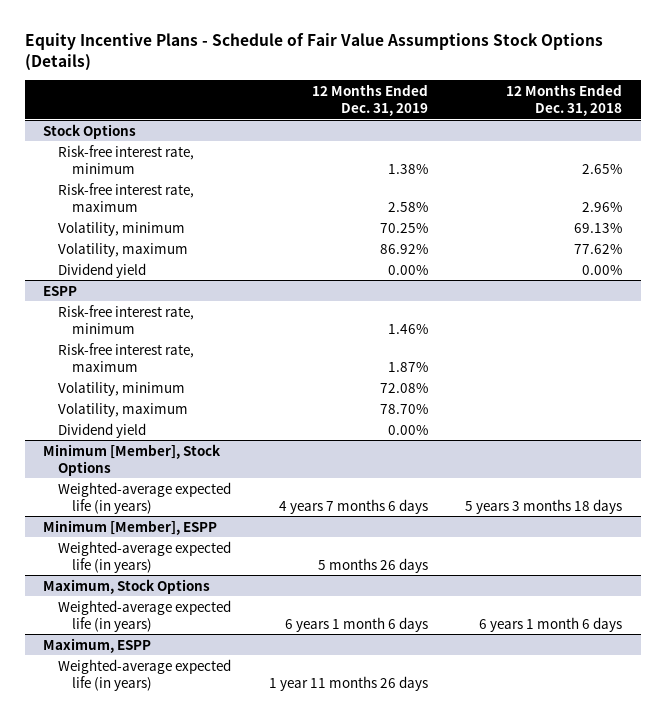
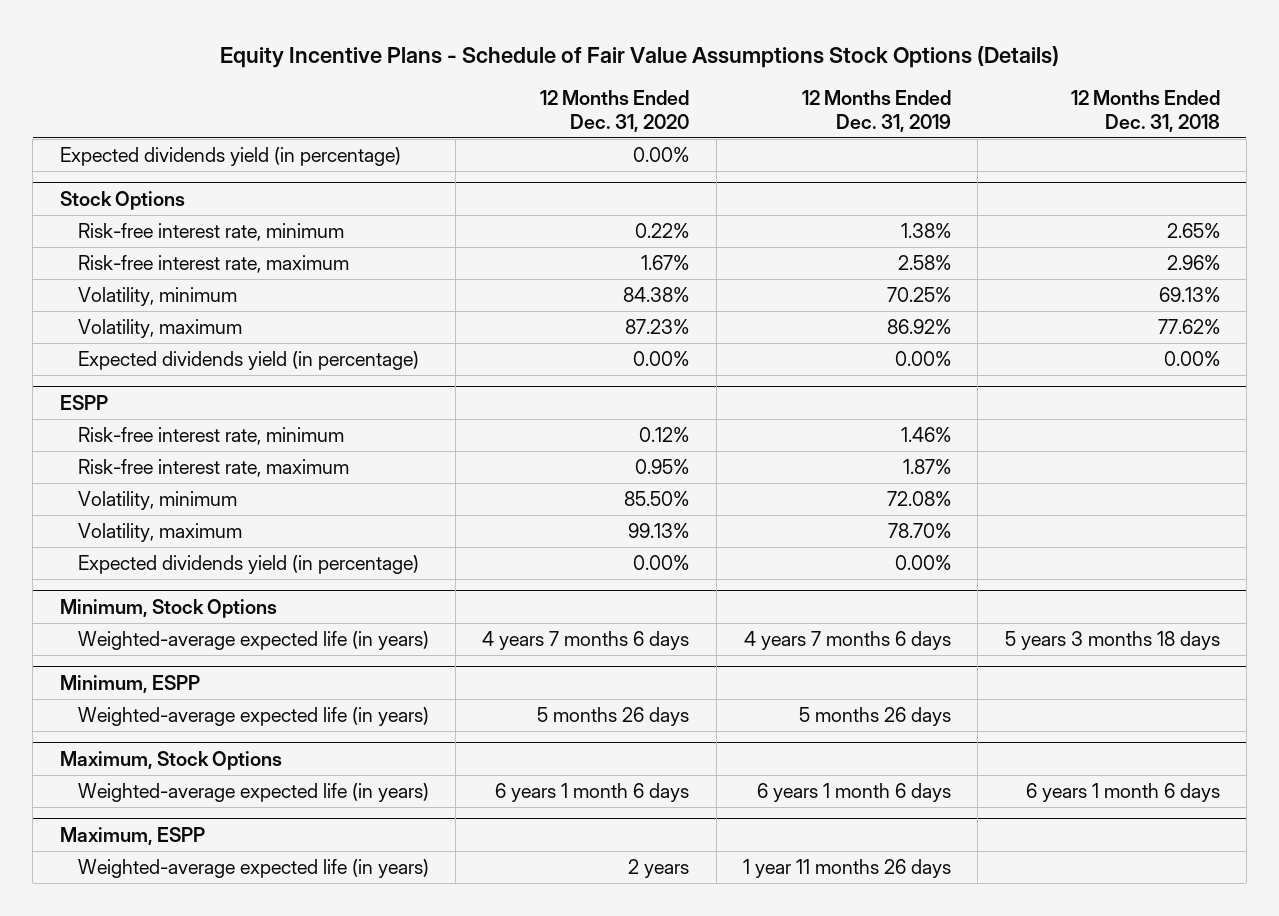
- | 12 Months Ended Dec. 31, 2019 | 12 Months Ended Dec. 31, 2018
+ | 12 Months Ended Dec. 31, 2020 | 12 Months Ended Dec. 31, 2019 | 12 Months Ended Dec. 31, 2018
+ Expected dividends yield (in percentage) | 0.00% | |
@ Stock Options
- Dividend yield | 0.00% | 0.00%
+ Expected dividends yield (in percentage) | 0.00% | 0.00% | 0.00%
@ ESPP
- Dividend yield | 0.00% |
- Minimum [Member], Stock Options
@ ESPP
+ Expected dividends yield (in percentage) | 0.00% | 0.00% |
+ Minimum, Stock Options
- Minimum [Member], ESPP
+ Minimum, ESPP

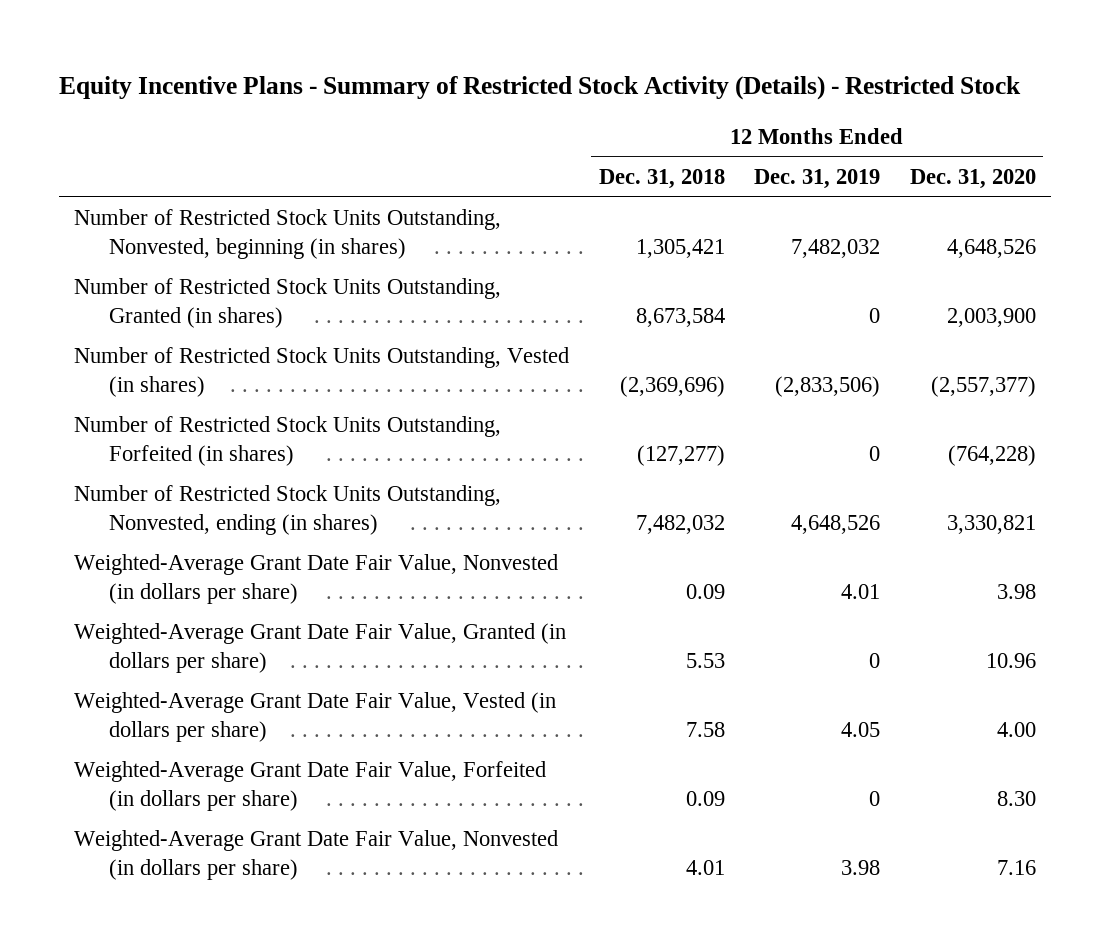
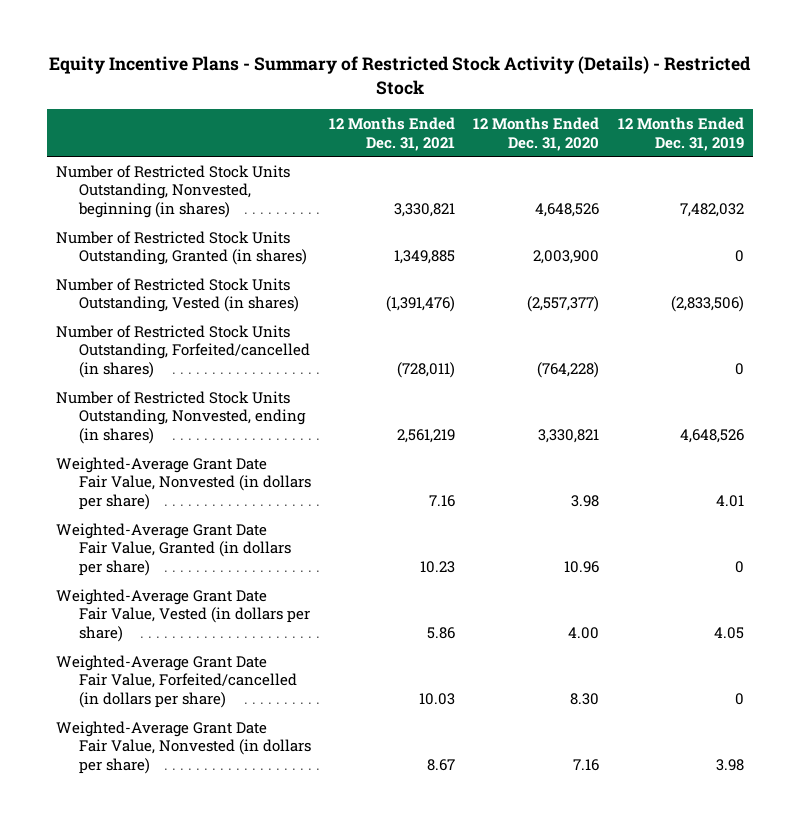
- | 12 Months Ended Dec. 31, 2018 | 12 Months Ended Dec. 31, 2019 | 12 Months Ended Dec. 31, 2020
+ | 12 Months Ended Dec. 31, 2021 | 12 Months Ended Dec. 31, 2020 | 12 Months Ended Dec. 31, 2019
- Number of Restricted Stock Units Outstanding, Forfeited (in shares) | (127,277) | 0 | (764,228)
+ Number of Restricted Stock Units Outstanding, Forfeited/cancelled (in shares) | (728,011) | (764,228) | 0
- Weighted-Average Grant Date Fair Value, Forfeited (in dollars per share) | 0.09 | 0 | 8.30
+ Weighted-Average Grant Date Fair Value, Forfeited/cancelled (in dollars per share) | 10.03 | 8.30 | 0

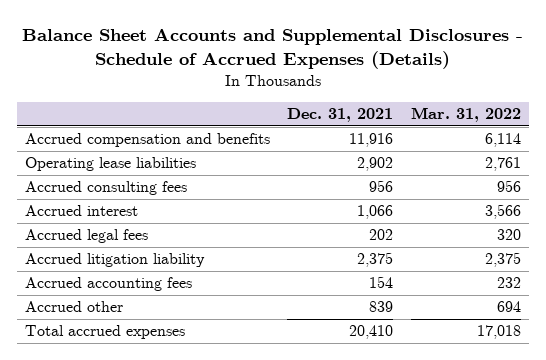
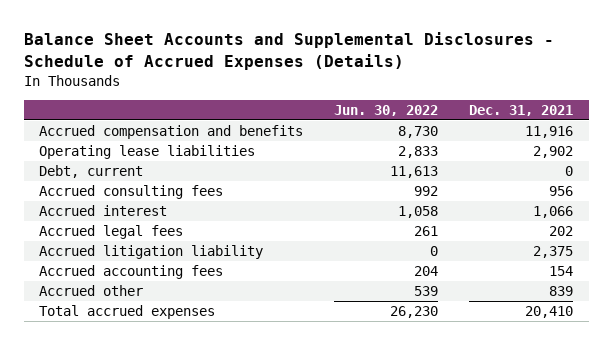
- | Dec. 31, 2021 | Mar. 31, 2022
+ | Jun. 30, 2022 | Dec. 31, 2021
+ Debt, current | 11,613 | 0

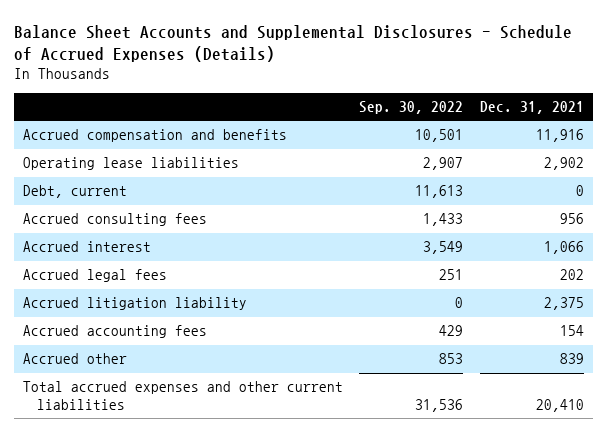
- | Jun. 30, 2022 | Dec. 31, 2021
+ | Sep. 30, 2022 | Dec. 31, 2021
- Total accrued expenses | 26,230 | 20,410
+ Total accrued expenses and other current liabilities | 31,536 | 20,410

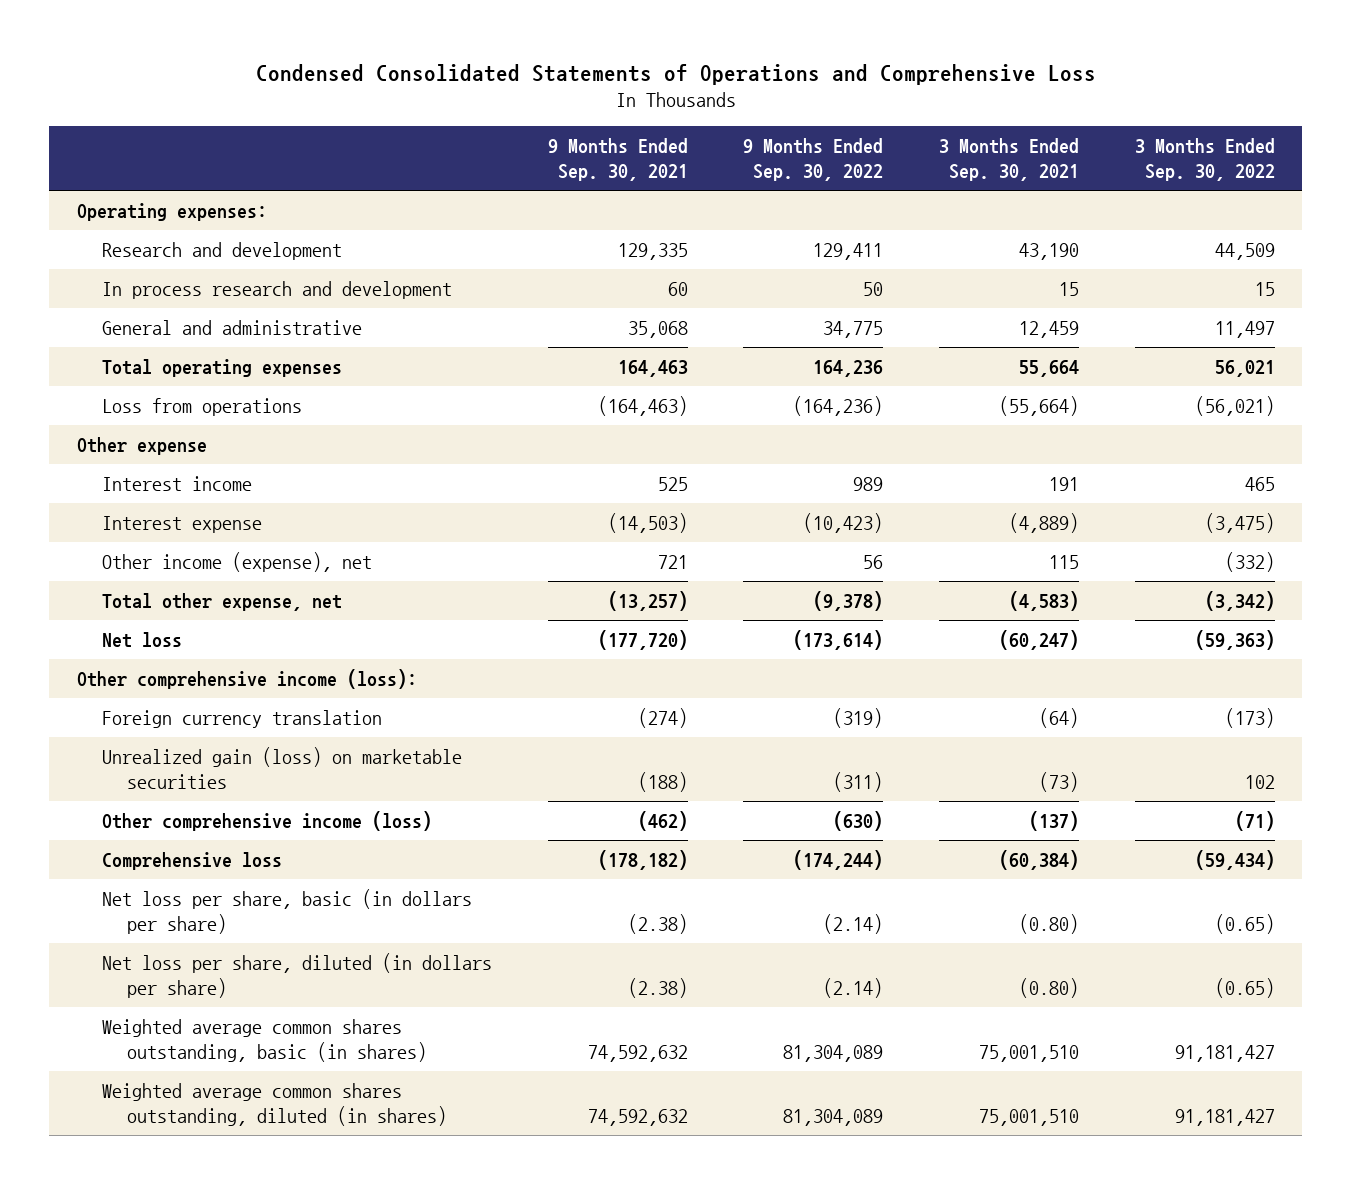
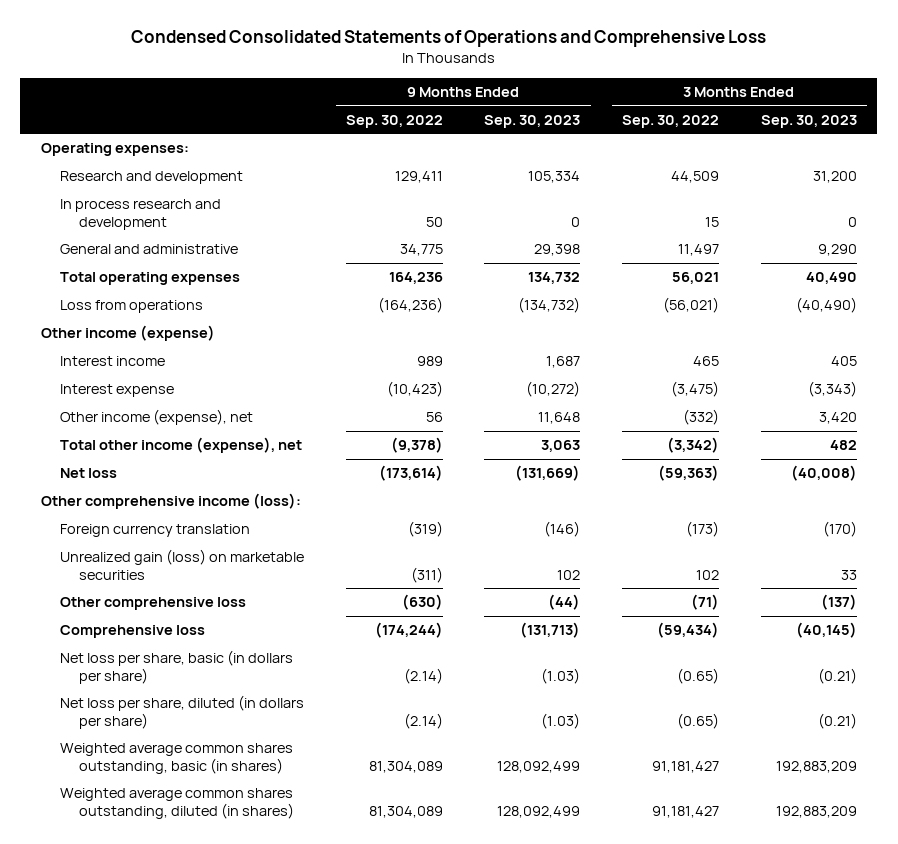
- | 9 Months Ended Sep. 30, 2021 | 9 Months Ended Sep. 30, 2022 | 3 Months Ended Sep. 30, 2021 | 3 Months Ended Sep. 30, 2022
+ | 9 Months Ended Sep. 30, 2022 | 9 Months Ended Sep. 30, 2023 | 3 Months Ended Sep. 30, 2022 | 3 Months Ended Sep. 30, 2023
- Other expense
+ Other income (expense)
- Total other expense, net | (13,257) | (9,378) | (4,583) | (3,342)
+ Total other income (expense), net | (9,378) | 3,063 | (3,342) | 482
- Other comprehensive income (loss) | (462) | (630) | (137) | (71)
+ Other comprehensive loss | (630) | (44) | (71) | (137)

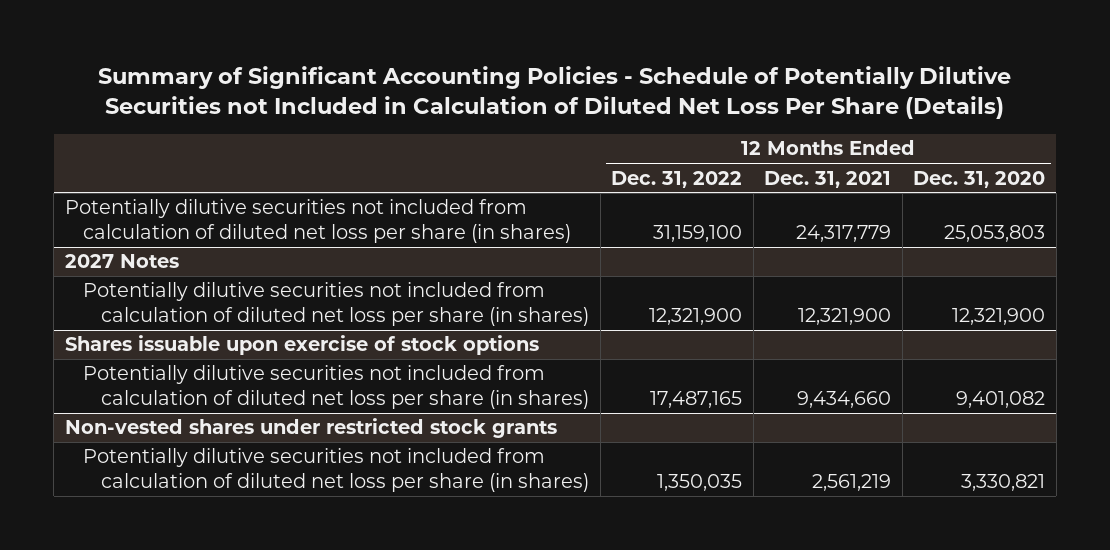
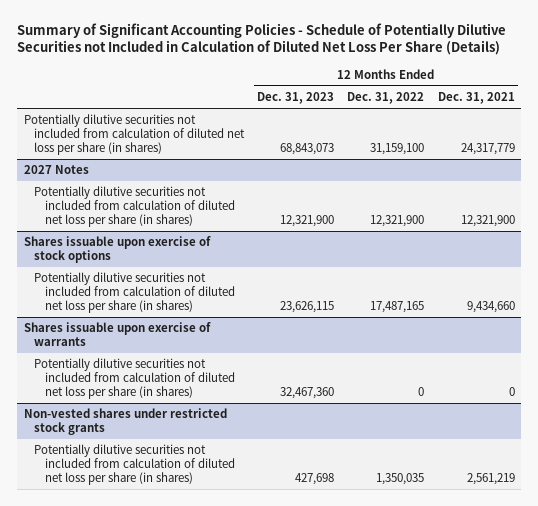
- | 12 Months Ended Dec. 31, 2022 | 12 Months Ended Dec. 31, 2021 | 12 Months Ended Dec. 31, 2020
+ | 12 Months Ended Dec. 31, 2023 | 12 Months Ended Dec. 31, 2022 | 12 Months Ended Dec. 31, 2021
+ Shares issuable upon exercise of warrants
+ Potentially dilutive securities not included from calculation of diluted net loss per share (in shares) | 32,467,360 | 0 | 0

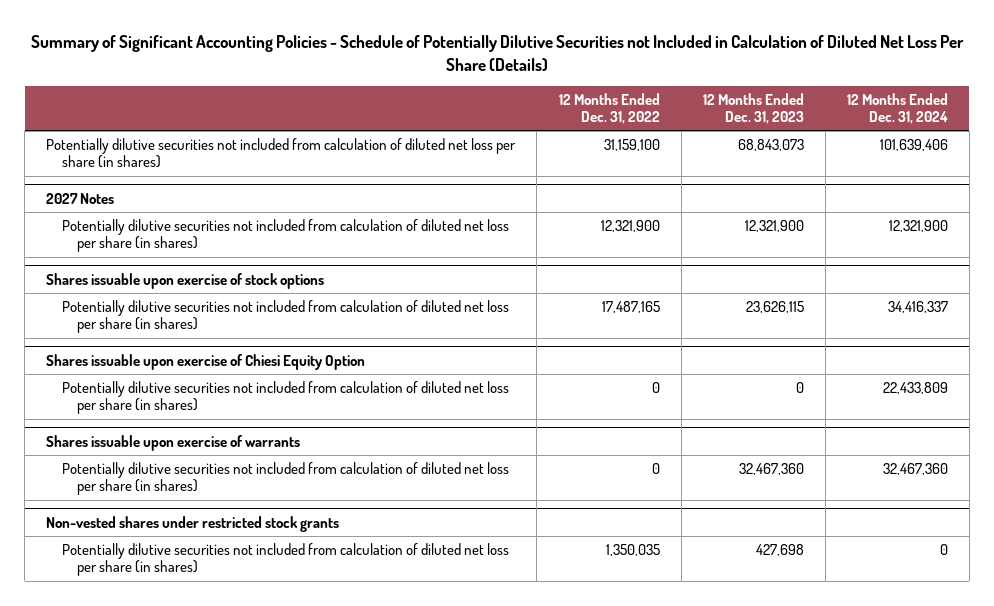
- | 12 Months Ended Dec. 31, 2023 | 12 Months Ended Dec. 31, 2022 | 12 Months Ended Dec. 31, 2021
+ | 12 Months Ended Dec. 31, 2022 | 12 Months Ended Dec. 31, 2023 | 12 Months Ended Dec. 31, 2024
+ Shares issuable upon exercise of Chiesi Equity Option
+ Potentially dilutive securities not included from calculation of diluted net loss per share (in shares) | 0 | 0 | 22,433,809

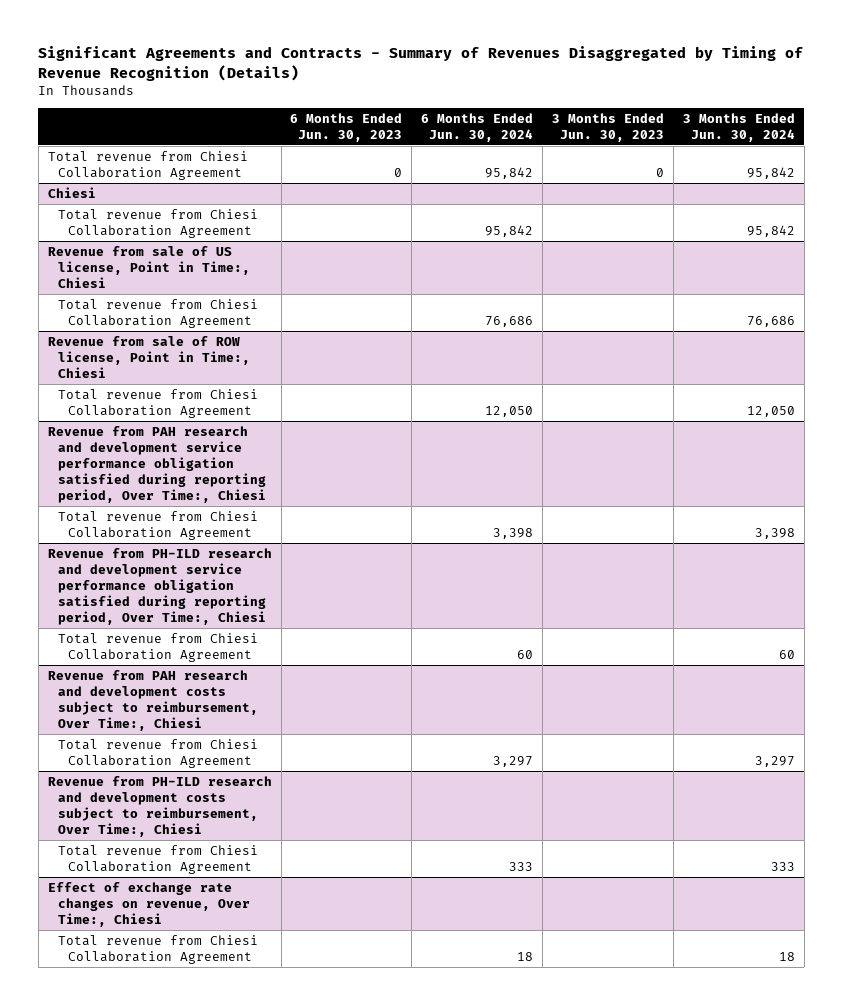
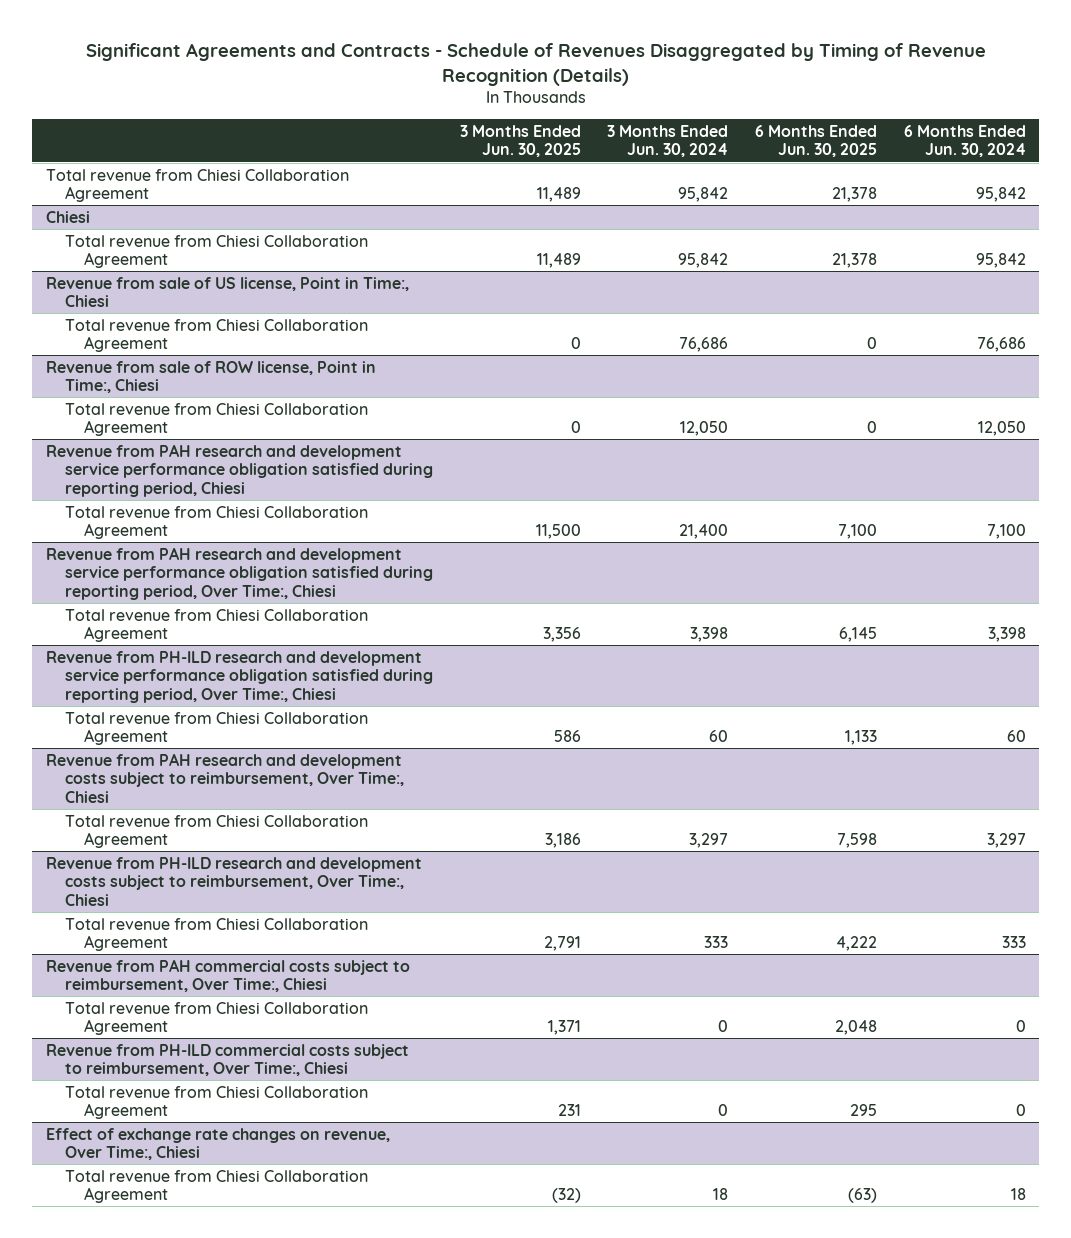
- Significant Agreements and Contracts - Summary of Revenues Disaggregated by Timing of Revenue Recognition (Details)
+ Significant Agreements and Contracts - Schedule of Revenues Disaggregated by Timing of Revenue Recognition (Details)
- | 6 Months Ended Jun. 30, 2023 | 6 Months Ended Jun. 30, 2024 | 3 Months Ended Jun. 30, 2023 | 3 Months Ended Jun. 30, 2024
+ | 3 Months Ended Jun. 30, 2025 | 3 Months Ended Jun. 30, 2024 | 6 Months Ended Jun. 30, 2025 | 6 Months Ended Jun. 30, 2024
+ Revenue from PAH research and development service performance obligation satisfied during reporting period, Chiesi
+ Total revenue from Chiesi Collaboration Agreement | 11,500 | 21,400 | 7,100 | 7,100
+ Revenue from PAH commercial costs subject to reimbursement, Over Time:, Chiesi
+ Total revenue from Chiesi Collaboration Agreement | 1,371 | 0 | 2,048 | 0
+ Revenue from PH-ILD commercial costs subject to reimbursement, Over Time:, Chiesi
+ Total revenue from Chiesi Collaboration Agreement | 231 | 0 | 295 | 0

